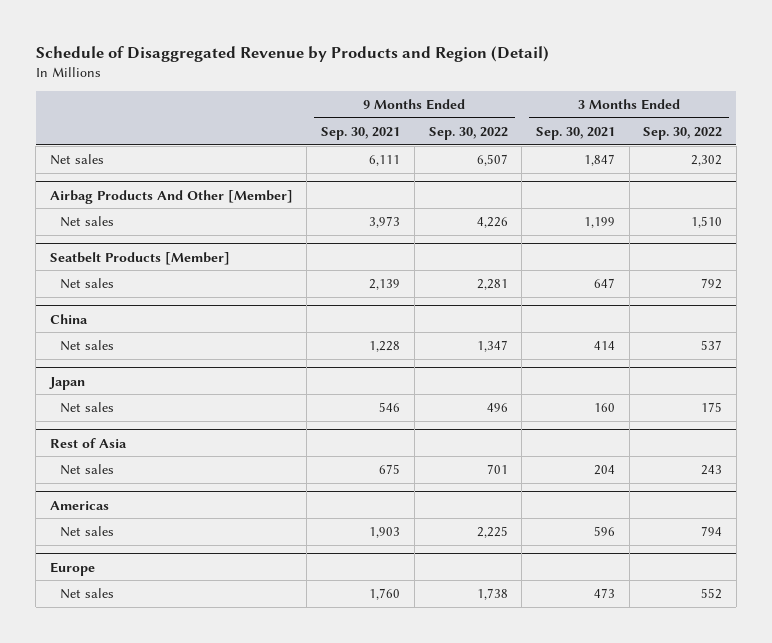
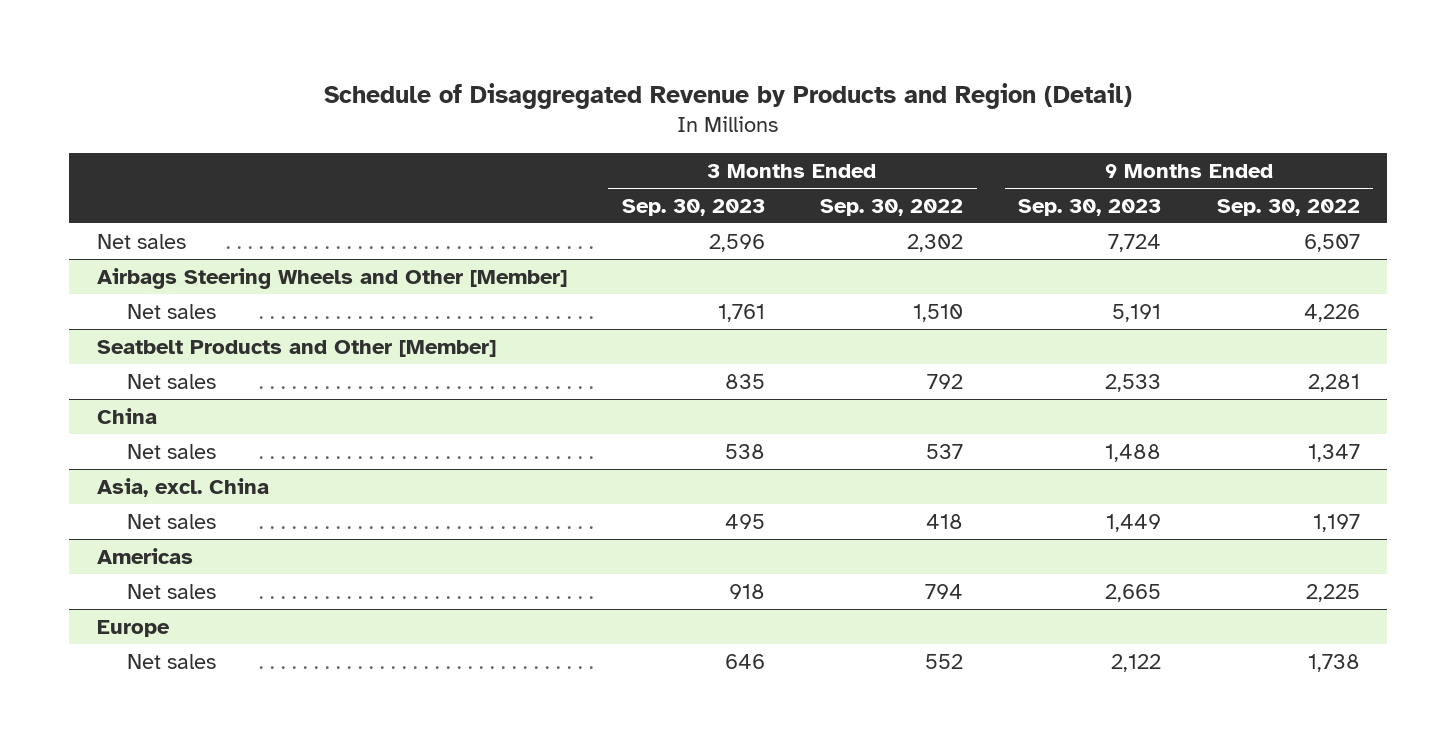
- | 9 Months Ended Sep. 30, 2021 | 9 Months Ended Sep. 30, 2022 | 3 Months Ended Sep. 30, 2021 | 3 Months Ended Sep. 30, 2022
+ | 3 Months Ended Sep. 30, 2023 | 3 Months Ended Sep. 30, 2022 | 9 Months Ended Sep. 30, 2023 | 9 Months Ended Sep. 30, 2022
- Airbag Products And Other [Member]
+ Airbags Steering Wheels and Other [Member]
- Seatbelt Products [Member]
+ Seatbelt Products and Other [Member]
- Japan
- Net sales | 546 | 496 | 160 | 175
- Rest of Asia
- Net sales | 675 | 701 | 204 | 243
+ Asia, excl. China
+ Net sales | 495 | 418 | 1,449 | 1,197

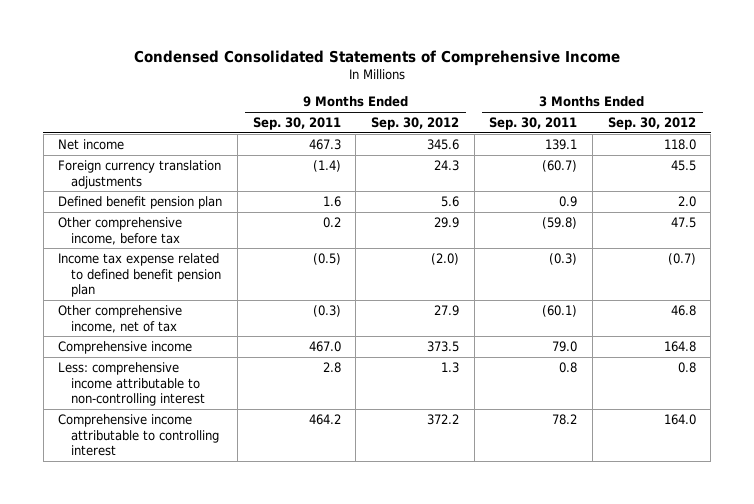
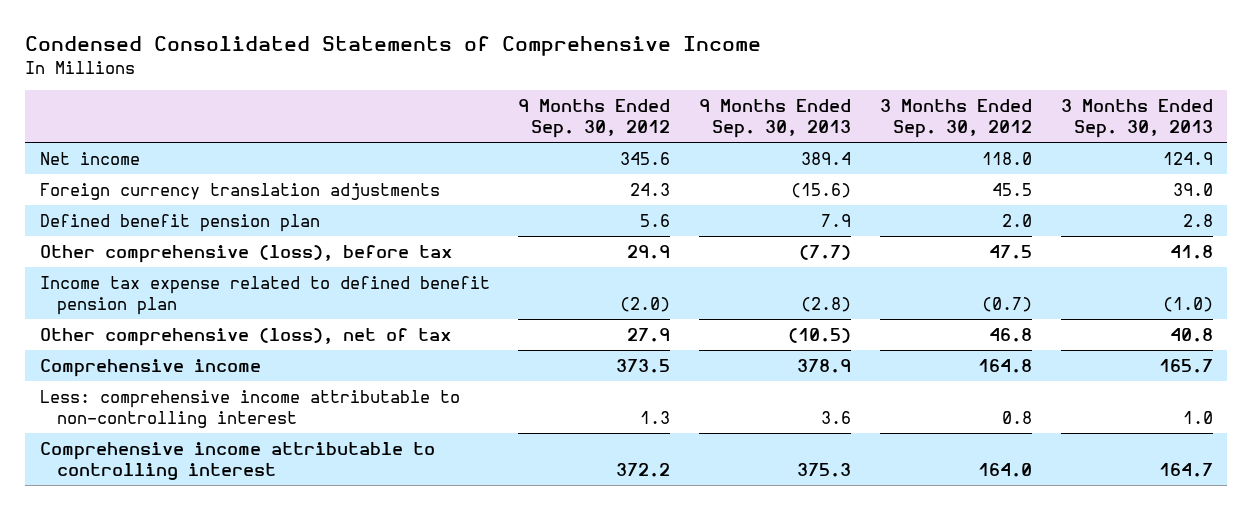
- | 9 Months Ended Sep. 30, 2011 | 9 Months Ended Sep. 30, 2012 | 3 Months Ended Sep. 30, 2011 | 3 Months Ended Sep. 30, 2012
+ | 9 Months Ended Sep. 30, 2012 | 9 Months Ended Sep. 30, 2013 | 3 Months Ended Sep. 30, 2012 | 3 Months Ended Sep. 30, 2013
- Other comprehensive income, before tax | 0.2 | 29.9 | (59.8) | 47.5
+ Other comprehensive (loss), before tax | 29.9 | (7.7) | 47.5 | 41.8
- Other comprehensive income, net of tax | (0.3) | 27.9 | (60.1) | 46.8
+ Other comprehensive (loss), net of tax | 27.9 | (10.5) | 46.8 | 40.8

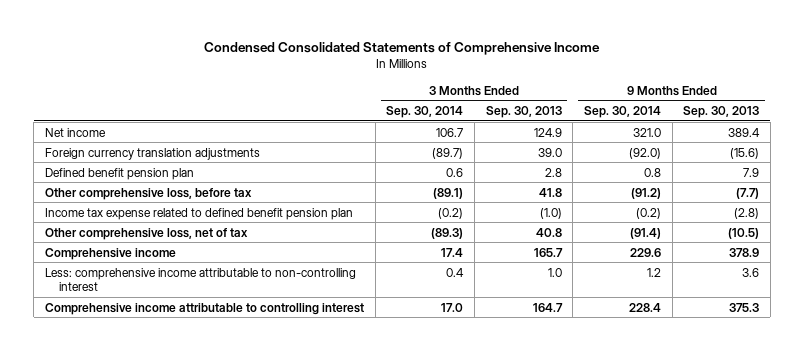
- | 9 Months Ended Sep. 30, 2012 | 9 Months Ended Sep. 30, 2013 | 3 Months Ended Sep. 30, 2012 | 3 Months Ended Sep. 30, 2013
+ | 3 Months Ended Sep. 30, 2014 | 3 Months Ended Sep. 30, 2013 | 9 Months Ended Sep. 30, 2014 | 9 Months Ended Sep. 30, 2013
- Other comprehensive (loss), before tax | 29.9 | (7.7) | 47.5 | 41.8
+ Other comprehensive loss, before tax | (89.1) | 41.8 | (91.2) | (7.7)
- Other comprehensive (loss), net of tax | 27.9 | (10.5) | 46.8 | 40.8
+ Other comprehensive loss, net of tax | (89.3) | 40.8 | (91.4) | (10.5)

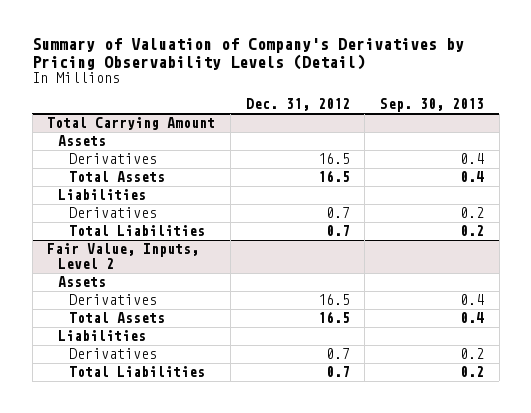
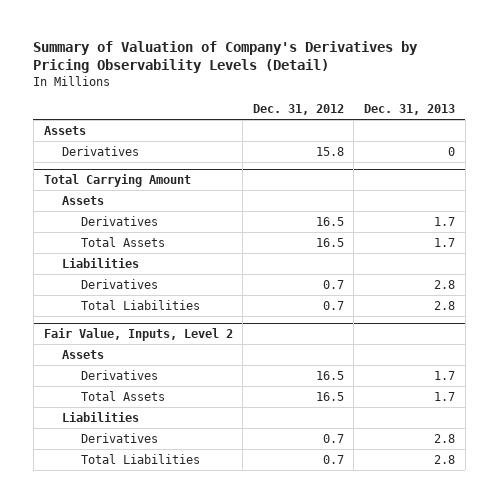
- | Dec. 31, 2012 | Sep. 30, 2013
+ | Dec. 31, 2012 | Dec. 31, 2013
+ Assets
+ Derivatives | 15.8 | 0

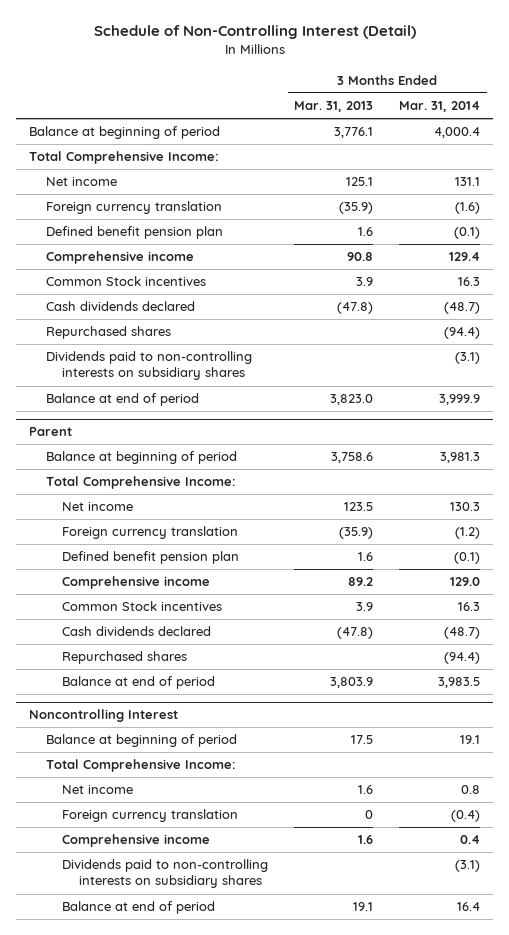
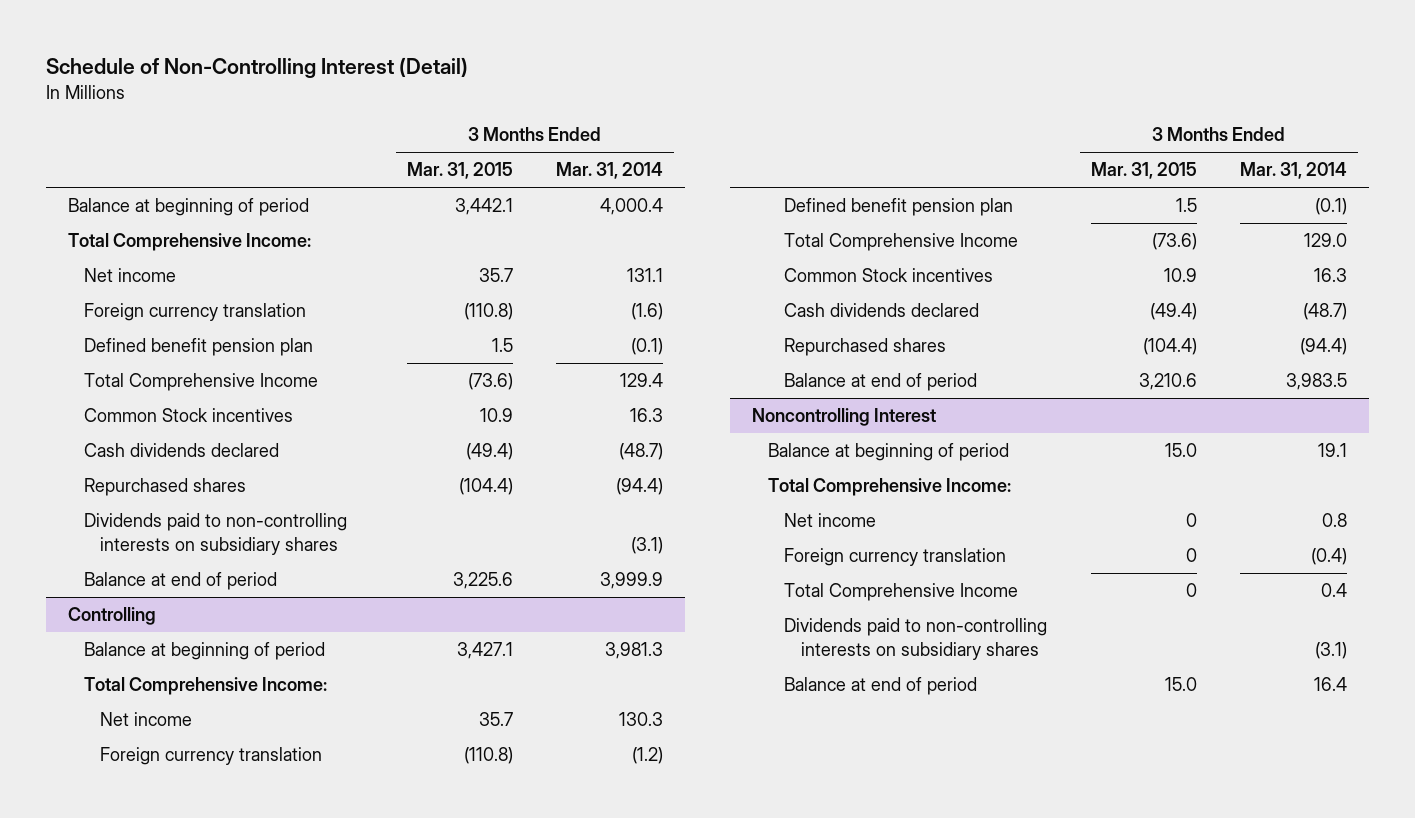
- | 3 Months Ended Mar. 31, 2013 | 3 Months Ended Mar. 31, 2014
+ | 3 Months Ended Mar. 31, 2015 | 3 Months Ended Mar. 31, 2014
- Comprehensive income | 90.8 | 129.4
+ Total Comprehensive Income | (73.6) | 129.4
- Parent
+ Controlling
- Comprehensive income | 89.2 | 129.0
+ Total Comprehensive Income | (73.6) | 129.0
@ Noncontrolling Interest
- Comprehensive income | 1.6 | 0.4
+ Total Comprehensive Income | 0 | 0.4

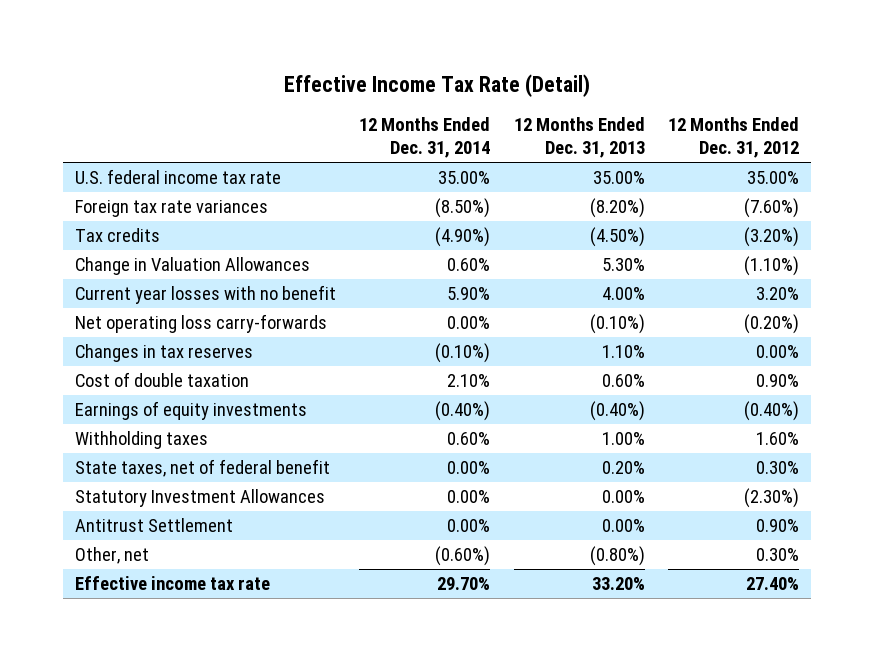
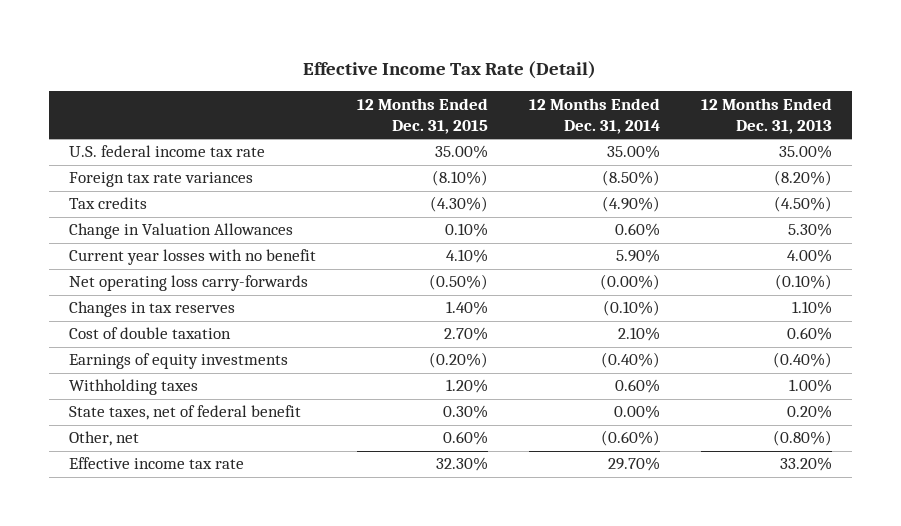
- | 12 Months Ended Dec. 31, 2014 | 12 Months Ended Dec. 31, 2013 | 12 Months Ended Dec. 31, 2012
+ | 12 Months Ended Dec. 31, 2015 | 12 Months Ended Dec. 31, 2014 | 12 Months Ended Dec. 31, 2013
- Net operating loss carry-forwards | 0.00% | (0.10%) | (0.20%)
+ Net operating loss carry-forwards | (0.50%) | (0.00%) | (0.10%)
- Statutory Investment Allowances | 0.00% | 0.00% | (2.30%)
- Antitrust Settlement | 0.00% | 0.00% | 0.90%

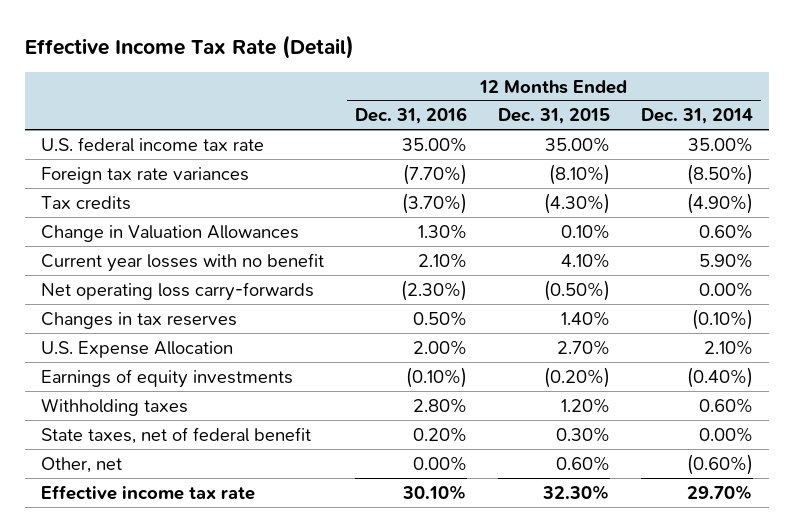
- | 12 Months Ended Dec. 31, 2015 | 12 Months Ended Dec. 31, 2014 | 12 Months Ended Dec. 31, 2013
+ | 12 Months Ended Dec. 31, 2016 | 12 Months Ended Dec. 31, 2015 | 12 Months Ended Dec. 31, 2014
- Net operating loss carry-forwards | (0.50%) | (0.00%) | (0.10%)
+ Net operating loss carry-forwards | (2.30%) | (0.50%) | 0.00%
- Cost of double taxation | 2.70% | 2.10% | 0.60%
+ U.S. Expense Allocation | 2.00% | 2.70% | 2.10%

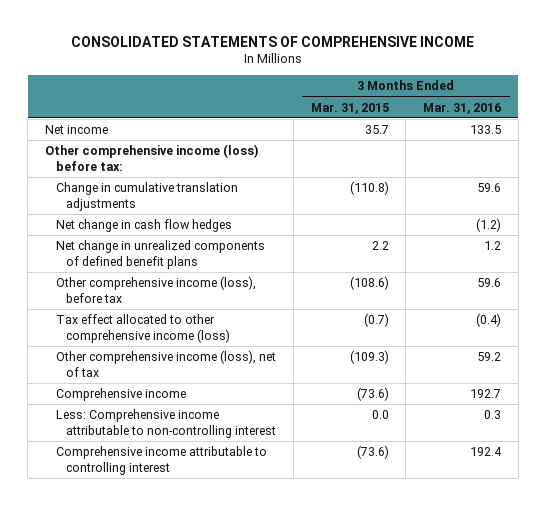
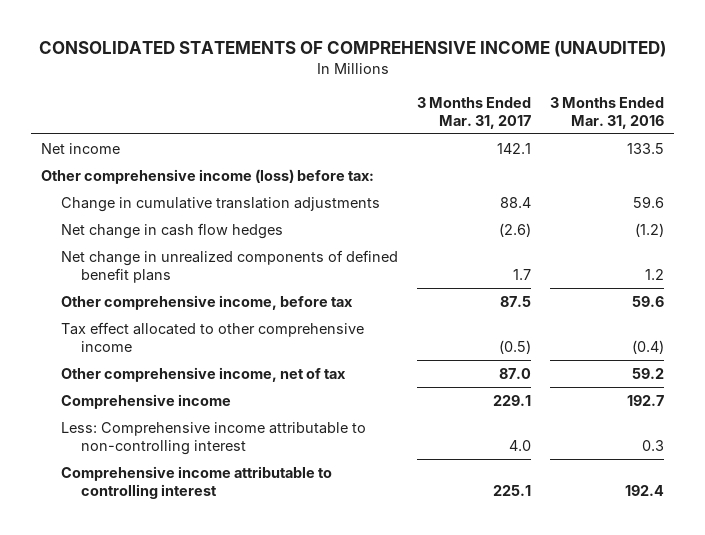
- CONSOLIDATED STATEMENTS OF COMPREHENSIVE INCOME
+ CONSOLIDATED STATEMENTS OF COMPREHENSIVE INCOME (UNAUDITED)
- | 3 Months Ended Mar. 31, 2015 | 3 Months Ended Mar. 31, 2016
+ | 3 Months Ended Mar. 31, 2017 | 3 Months Ended Mar. 31, 2016
- Other comprehensive income (loss), before tax | (108.6) | 59.6
- Tax effect allocated to other comprehensive income (loss) | (0.7) | (0.4)
- Other comprehensive income (loss), net of tax | (109.3) | 59.2
+ Other comprehensive income, before tax | 87.5 | 59.6
+ Tax effect allocated to other comprehensive income | (0.5) | (0.4)
+ Other comprehensive income, net of tax | 87.0 | 59.2

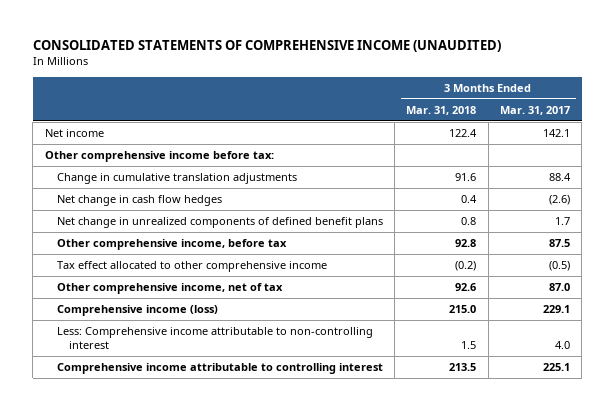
- | 3 Months Ended Mar. 31, 2017 | 3 Months Ended Mar. 31, 2016
+ | 3 Months Ended Mar. 31, 2018 | 3 Months Ended Mar. 31, 2017
- Other comprehensive income (loss) before tax:
+ Other comprehensive income before tax:
- Comprehensive income | 229.1 | 192.7
+ Comprehensive income (loss) | 215.0 | 229.1

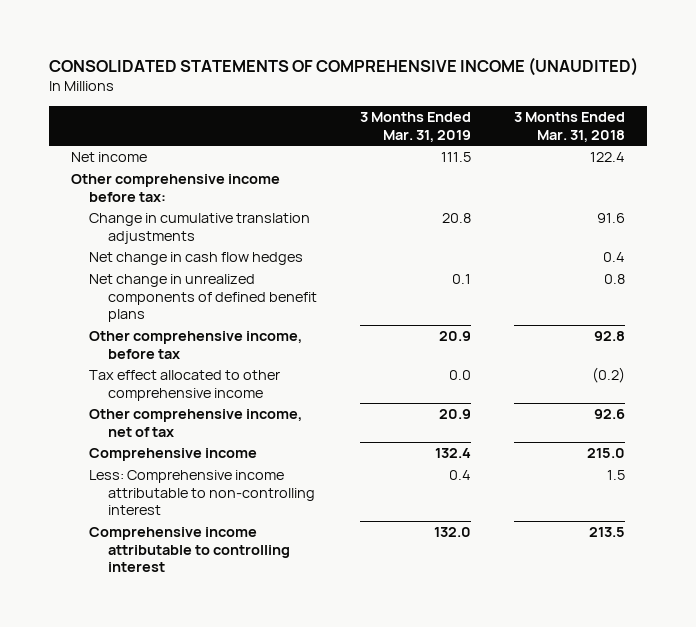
- | 3 Months Ended Mar. 31, 2018 | 3 Months Ended Mar. 31, 2017
+ | 3 Months Ended Mar. 31, 2019 | 3 Months Ended Mar. 31, 2018
- Comprehensive income (loss) | 215.0 | 229.1
+ Comprehensive income | 132.4 | 215.0

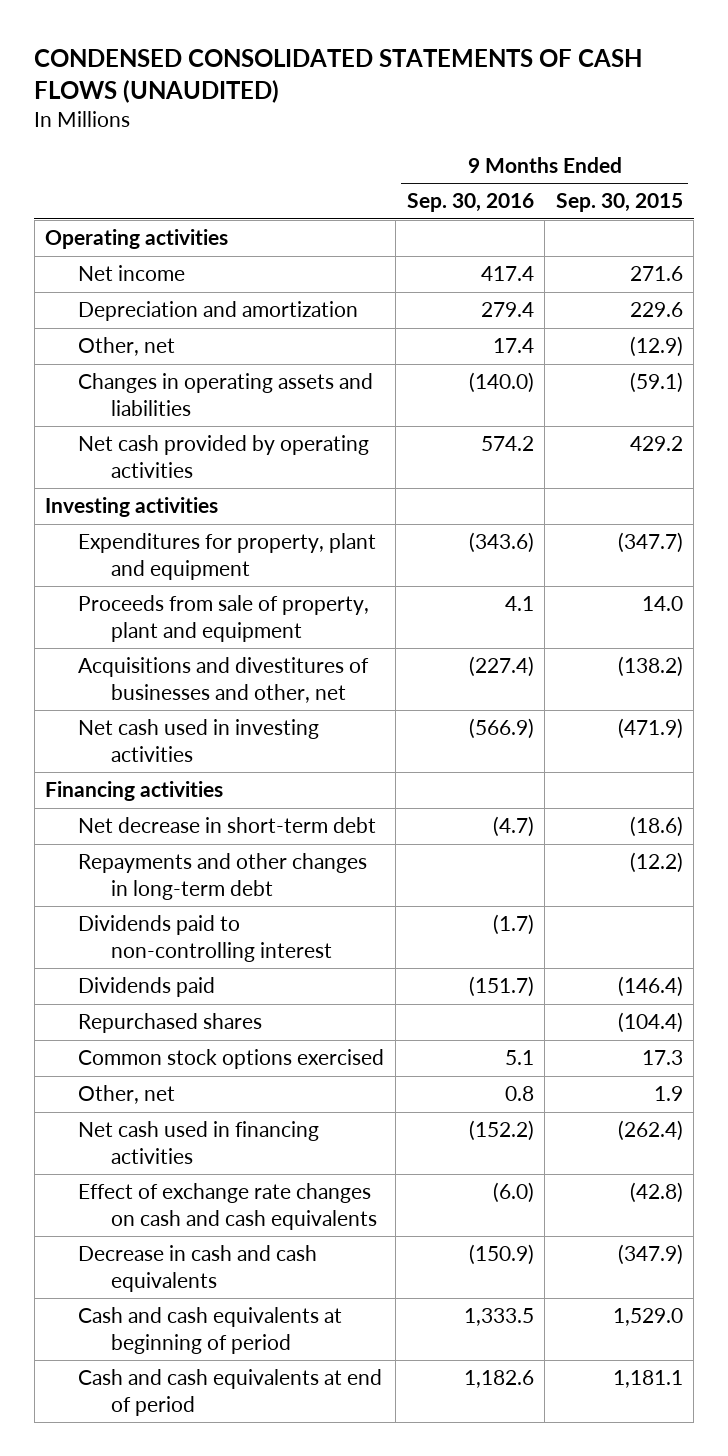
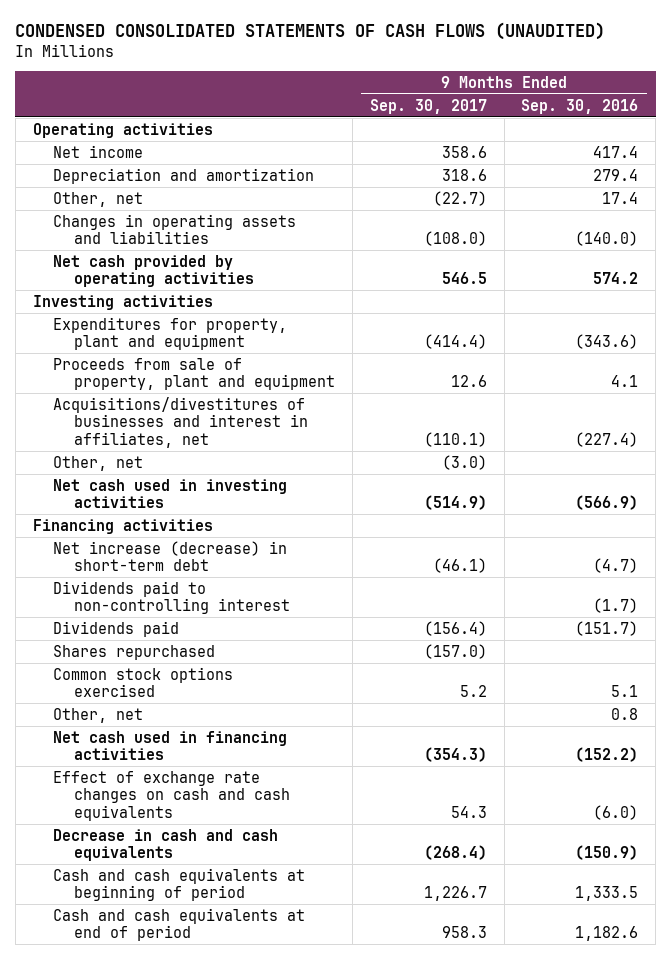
- | 9 Months Ended Sep. 30, 2016 | 9 Months Ended Sep. 30, 2015
+ | 9 Months Ended Sep. 30, 2017 | 9 Months Ended Sep. 30, 2016
- Acquisitions and divestitures of businesses and other, net | (227.4) | (138.2)
+ Acquisitions/divestitures of businesses and interest in affiliates, net | (110.1) | (227.4)
+ Other, net | (3.0) |
- Net decrease in short-term debt | (4.7) | (18.6)
- Repayments and other changes in long-term debt | | (12.2)
+ Net increase (decrease) in short-term debt | (46.1) | (4.7)
- Repurchased shares | | (104.4)
+ Shares repurchased | (157.0) |

